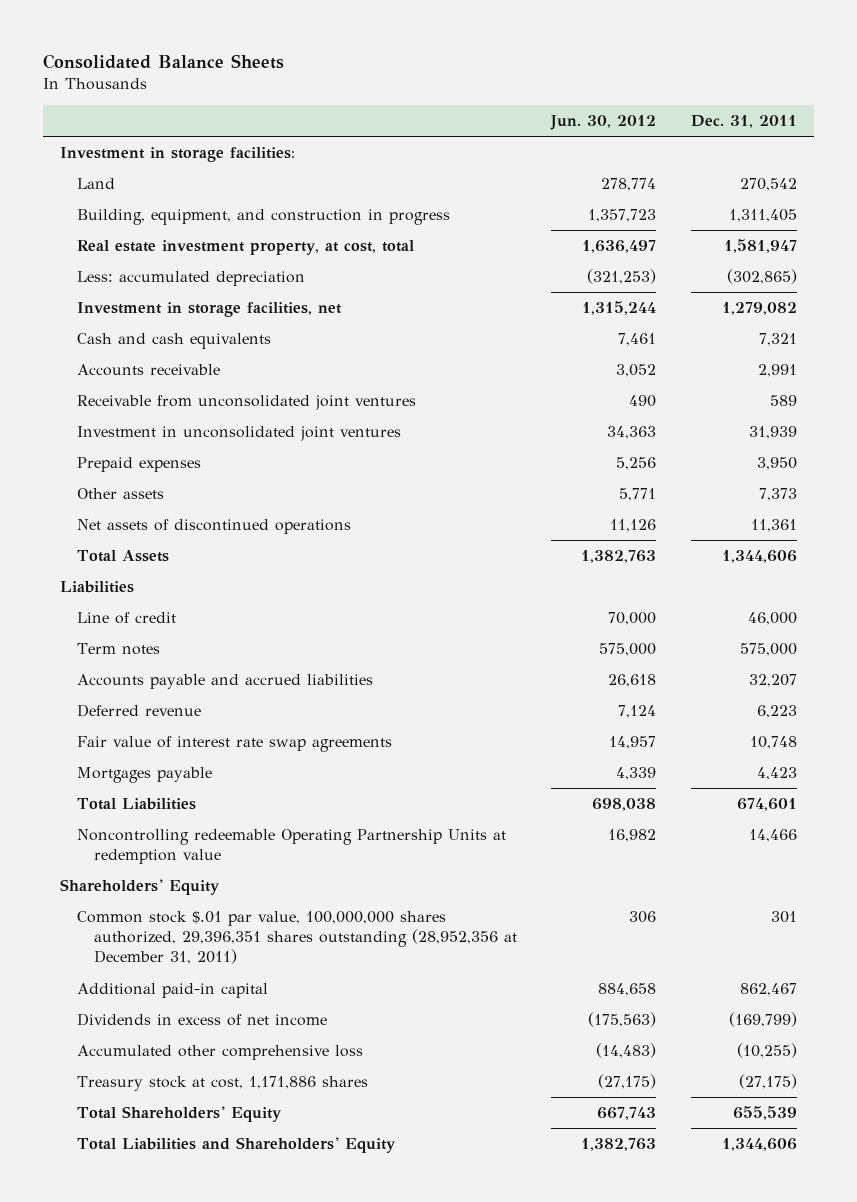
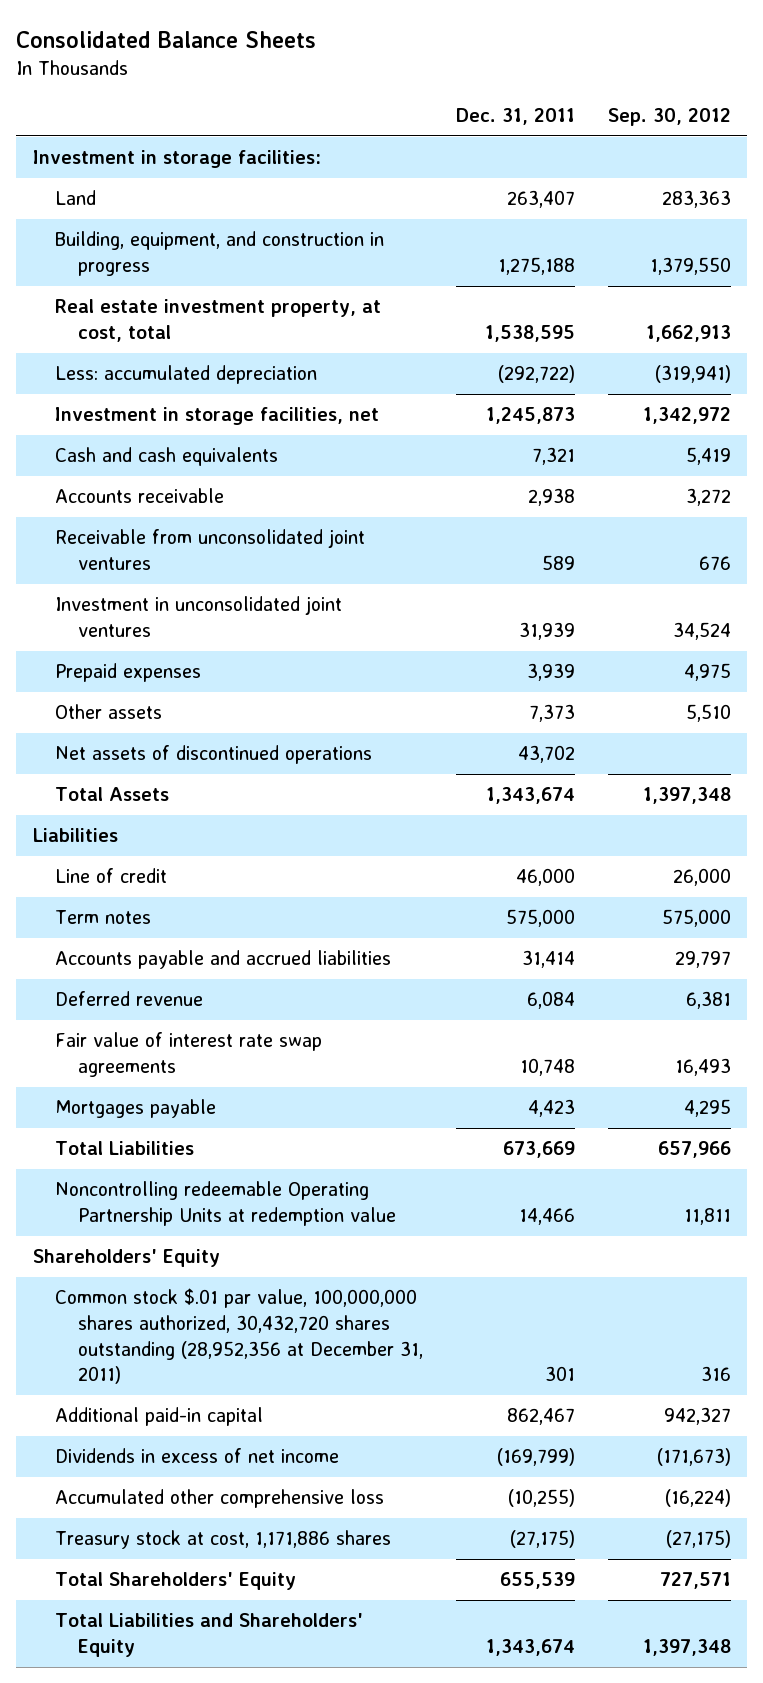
- | Jun. 30, 2012 | Dec. 31, 2011
+ | Dec. 31, 2011 | Sep. 30, 2012
- Land | 278,774 | 270,542
- Building, equipment, and construction in progress | 1,357,723 | 1,311,405
- Real estate investment property, at cost, total | 1,636,497 | 1,581,947
- Less: accumulated depreciation | (321,253) | (302,865)
- Investment in storage facilities, net | 1,315,244 | 1,279,082
+ Land | 263,407 | 283,363
+ Building, equipment, and construction in progress | 1,275,188 | 1,379,550
+ Real estate investment property, at cost, total | 1,538,595 | 1,662,913
+ Less: accumulated depreciation | (292,722) | (319,941)
+ Investment in storage facilities, net | 1,245,873 | 1,342,972
- Accounts receivable | 3,052 | 2,991
+ Accounts receivable | 2,938 | 3,272
- Prepaid expenses | 5,256 | 3,950
+ Prepaid expenses | 3,939 | 4,975
- Net assets of discontinued operations | 11,126 | 11,361
- Total Assets | 1,382,763 | 1,344,606
+ Net assets of discontinued operations | 43,702 |
+ Total Assets | 1,343,674 | 1,397,348
- Accounts payable and accrued liabilities | 26,618 | 32,207
- Deferred revenue | 7,124 | 6,223
+ Accounts payable and accrued liabilities | 31,414 | 29,797
+ Deferred revenue | 6,084 | 6,381
- Total Liabilities | 698,038 | 674,601
+ Total Liabilities | 673,669 | 657,966
- Common stock $.01 par value, 100,000,000 shares authorized, 29,396,351 shares outstanding (28,952,356 at December 31, 2011) | 306 | 301
+ Common stock $.01 par value, 100,000,000 shares authorized, 30,432,720 shares outstanding (28,952,356 at December 31, 2011) | 301 | 316
- Total Liabilities and Shareholders' Equity | 1,382,763 | 1,344,606
+ Total Liabilities and Shareholders' Equity | 1,343,674 | 1,397,348

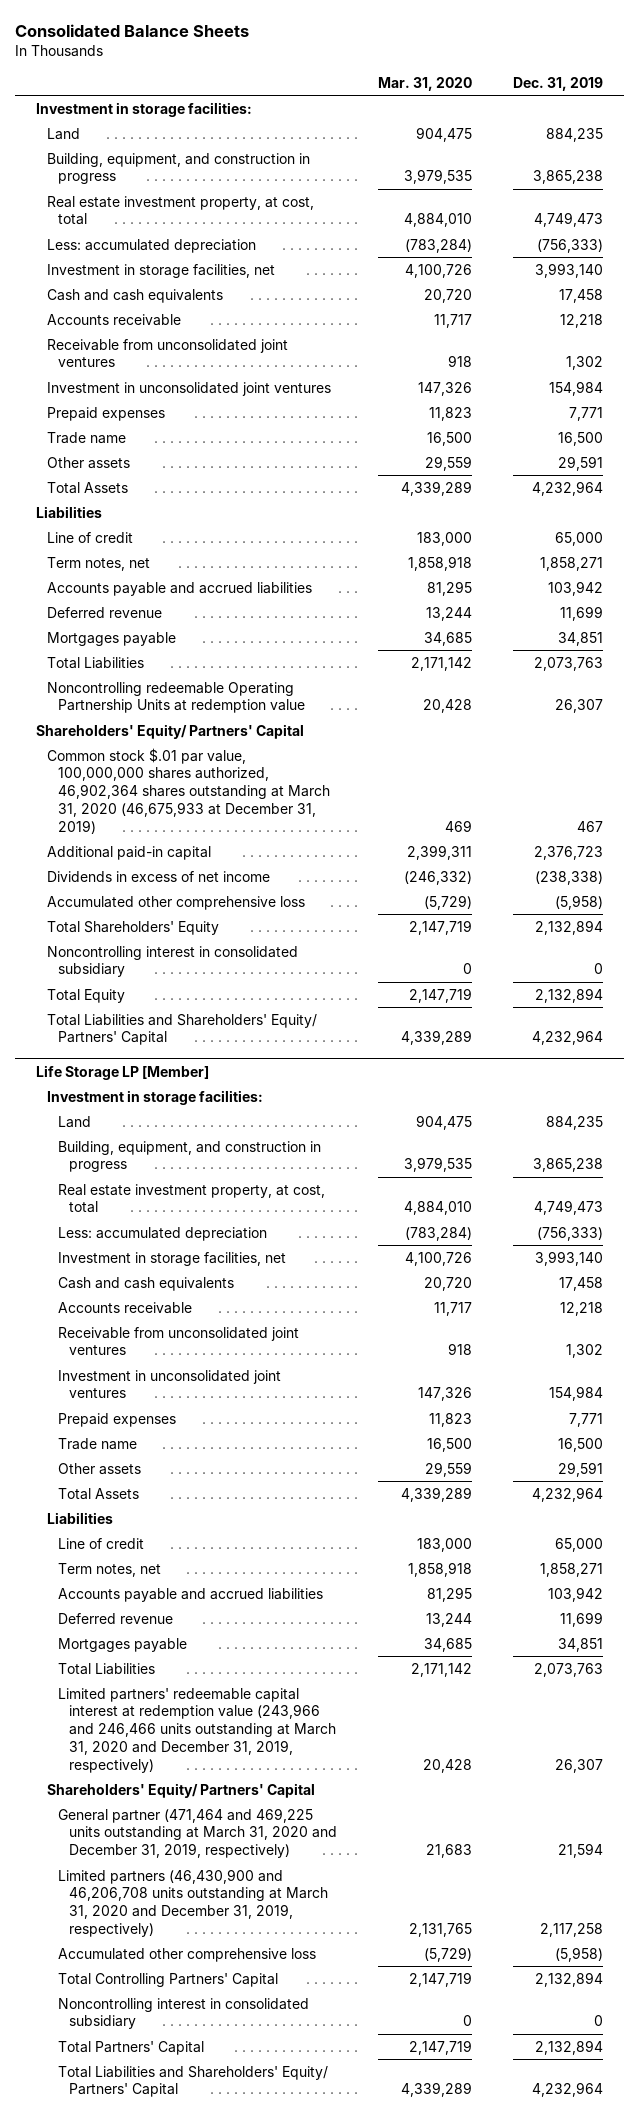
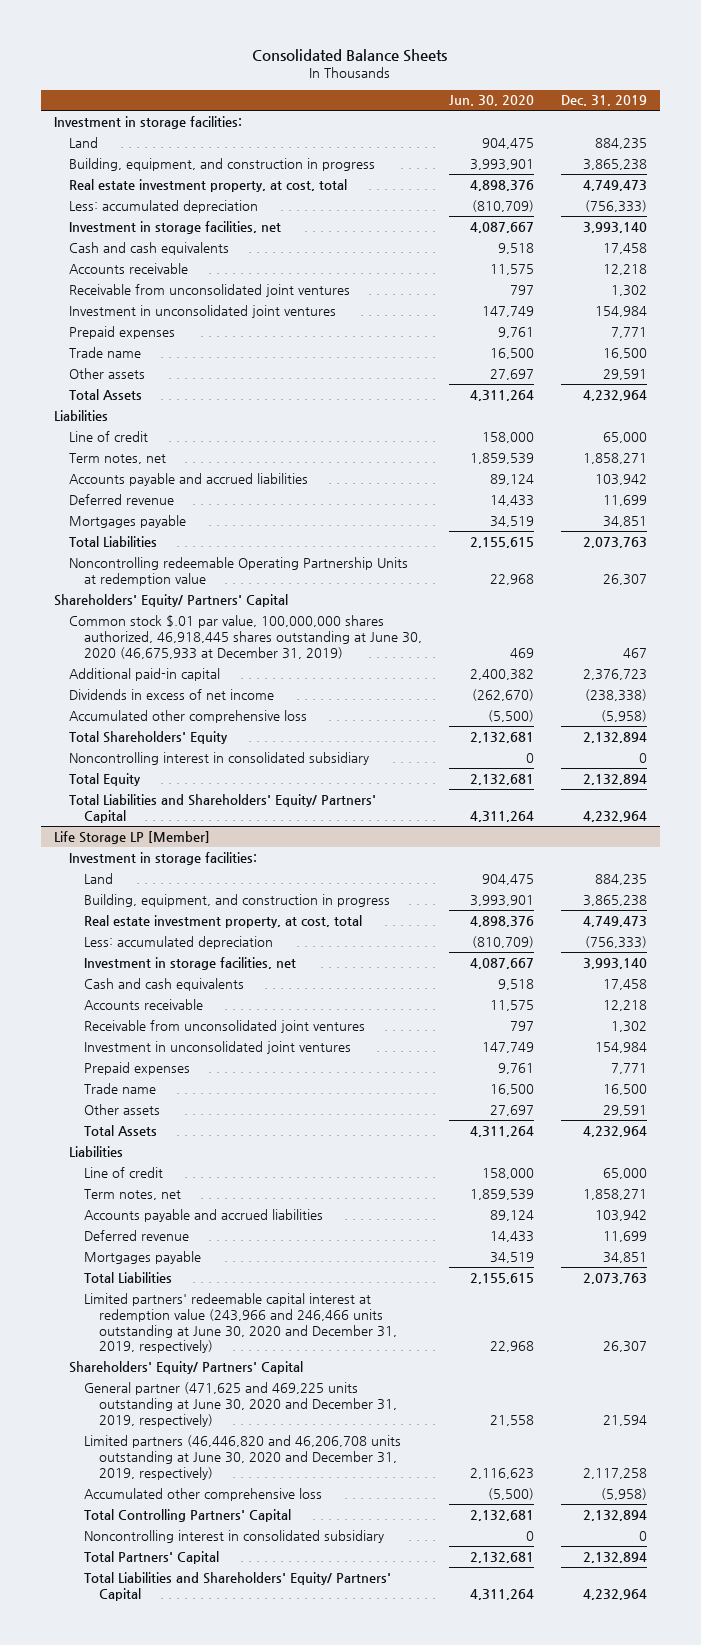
- | Mar. 31, 2020 | Dec. 31, 2019
+ | Jun. 30, 2020 | Dec. 31, 2019
- Common stock $.01 par value, 100,000,000 shares authorized, 46,902,364 shares outstanding at March 31, 2020 (46,675,933 at December 31, 2019) | 469 | 467
+ Common stock $.01 par value, 100,000,000 shares authorized, 46,918,445 shares outstanding at June 30, 2020 (46,675,933 at December 31, 2019) | 469 | 467
@ Life Storage LP [Member]
- Limited partners' redeemable capital interest at redemption value (243,966 and 246,466 units outstanding at March 31, 2020 and December 31, 2019, respectively) | 20,428 | 26,307
+ Limited partners' redeemable capital interest at redemption value (243,966 and 246,466 units outstanding at June 30, 2020 and December 31, 2019, respectively) | 22,968 | 26,307
- General partner (471,464 and 469,225 units outstanding at March 31, 2020 and December 31, 2019, respectively) | 21,683 | 21,594
- Limited partners (46,430,900 and 46,206,708 units outstanding at March 31, 2020 and December 31, 2019, respectively) | 2,131,765 | 2,117,258
+ General partner (471,625 and 469,225 units outstanding at June 30, 2020 and December 31, 2019, respectively) | 21,558 | 21,594
+ Limited partners (46,446,820 and 46,206,708 units outstanding at June 30, 2020 and December 31, 2019, respectively) | 2,116,623 | 2,117,258

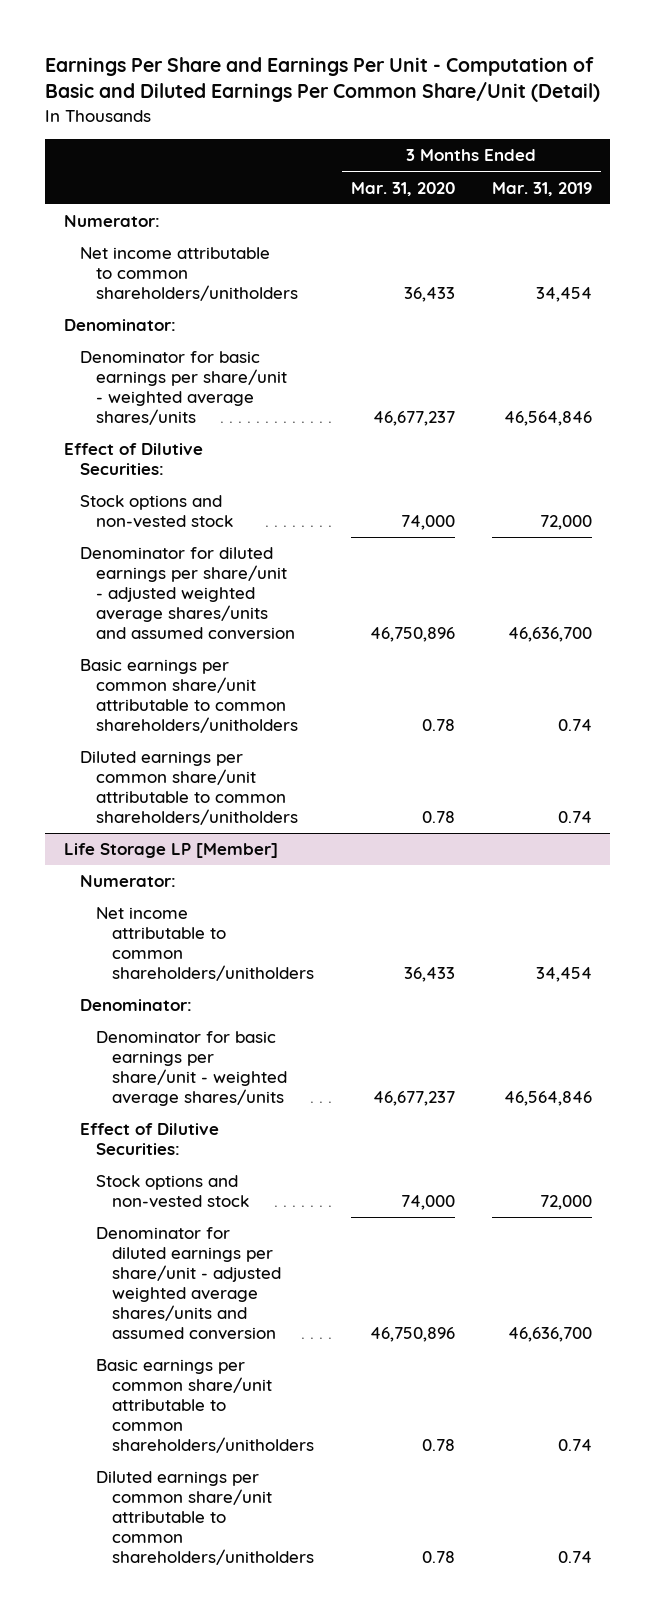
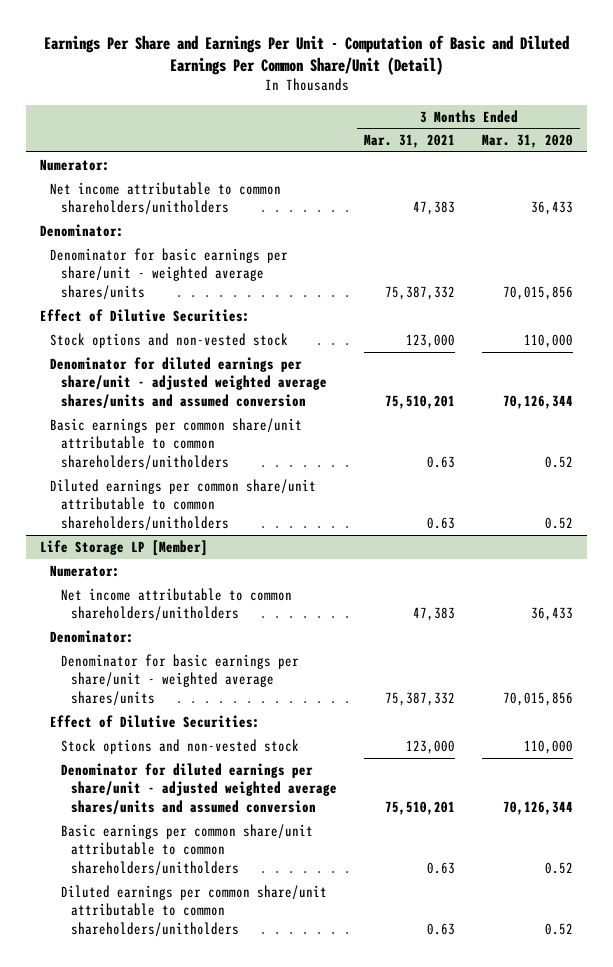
- | 3 Months Ended Mar. 31, 2020 | 3 Months Ended Mar. 31, 2019
+ | 3 Months Ended Mar. 31, 2021 | 3 Months Ended Mar. 31, 2020
- Denominator for basic earnings per share/unit - weighted average shares/units | 46,677,237 | 46,564,846
+ Denominator for basic earnings per share/unit - weighted average shares/units | 75,387,332 | 70,015,856
- Stock options and non-vested stock | 74,000 | 72,000
- Denominator for diluted earnings per share/unit - adjusted weighted average shares/units and assumed conversion | 46,750,896 | 46,636,700
- Basic earnings per common share/unit attributable to common shareholders/unitholders | 0.78 | 0.74
- Diluted earnings per common share/unit attributable to common shareholders/unitholders | 0.78 | 0.74
+ Stock options and non-vested stock | 123,000 | 110,000
+ Denominator for diluted earnings per share/unit - adjusted weighted average shares/units and assumed conversion | 75,510,201 | 70,126,344
+ Basic earnings per common share/unit attributable to common shareholders/unitholders | 0.63 | 0.52
+ Diluted earnings per common share/unit attributable to common shareholders/unitholders | 0.63 | 0.52
@ Life Storage LP [Member]
- Denominator for basic earnings per share/unit - weighted average shares/units | 46,677,237 | 46,564,846
+ Denominator for basic earnings per share/unit - weighted average shares/units | 75,387,332 | 70,015,856
- Stock options and non-vested stock | 74,000 | 72,000
- Denominator for diluted earnings per share/unit - adjusted weighted average shares/units and assumed conversion | 46,750,896 | 46,636,700
- Basic earnings per common share/unit attributable to common shareholders/unitholders | 0.78 | 0.74
- Diluted earnings per common share/unit attributable to common shareholders/unitholders | 0.78 | 0.74
+ Stock options and non-vested stock | 123,000 | 110,000
+ Denominator for diluted earnings per share/unit - adjusted weighted average shares/units and assumed conversion | 75,510,201 | 70,126,344
+ Basic earnings per common share/unit attributable to common shareholders/unitholders | 0.63 | 0.52
+ Diluted earnings per common share/unit attributable to common shareholders/unitholders | 0.63 | 0.52

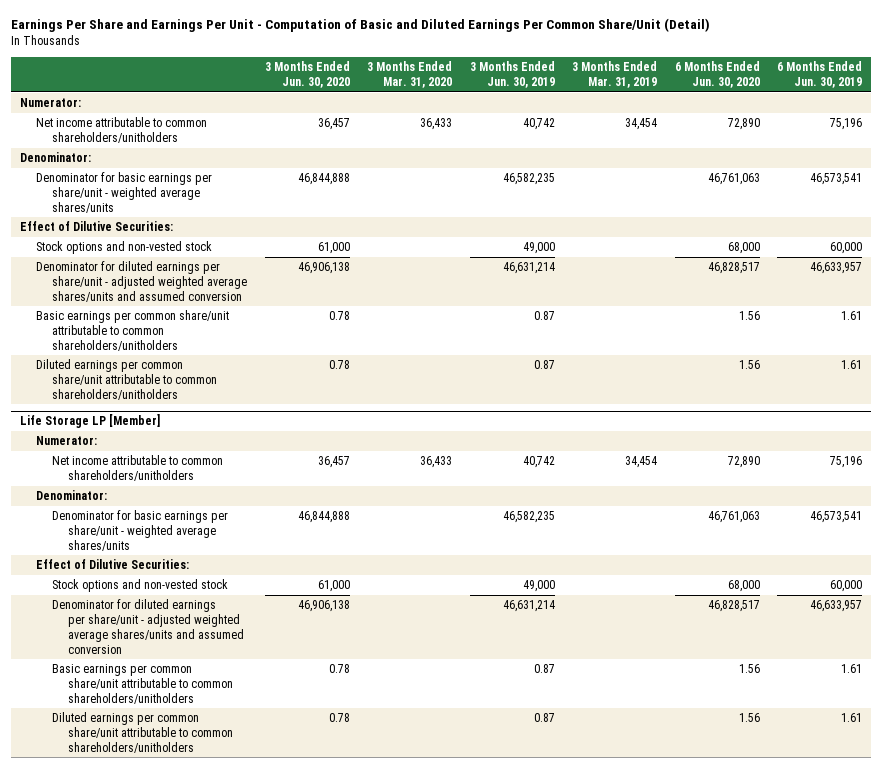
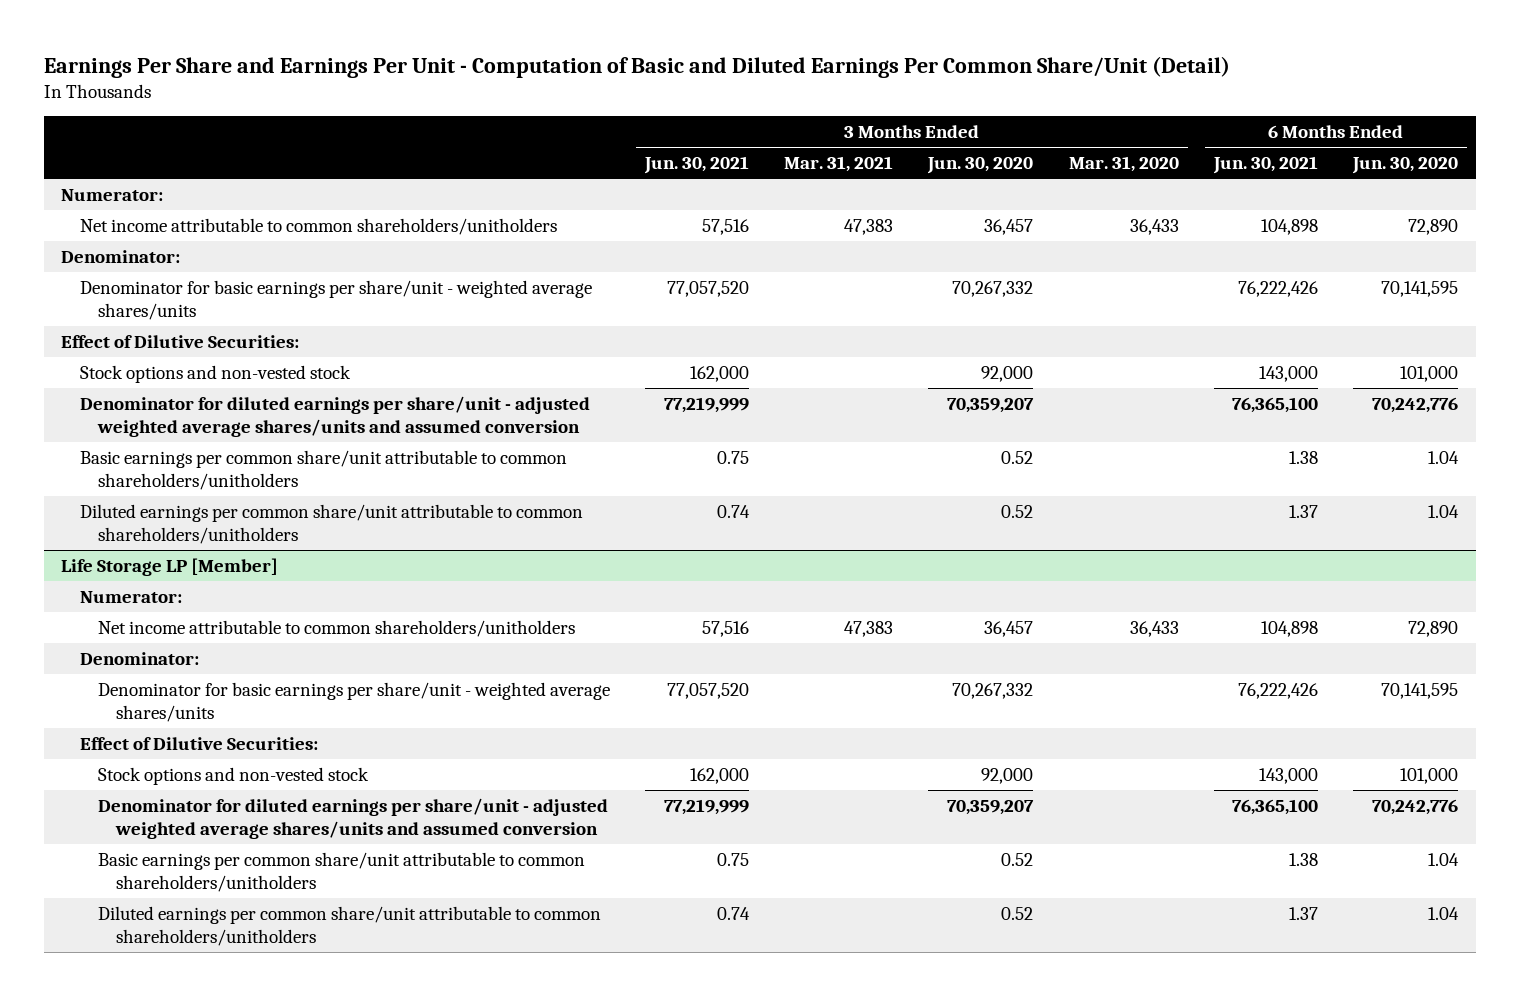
- | 3 Months Ended Jun. 30, 2020 | 3 Months Ended Mar. 31, 2020 | 3 Months Ended Jun. 30, 2019 | 3 Months Ended Mar. 31, 2019 | 6 Months Ended Jun. 30, 2020 | 6 Months Ended Jun. 30, 2019
+ | 3 Months Ended Jun. 30, 2021 | 3 Months Ended Mar. 31, 2021 | 3 Months Ended Jun. 30, 2020 | 3 Months Ended Mar. 31, 2020 | 6 Months Ended Jun. 30, 2021 | 6 Months Ended Jun. 30, 2020
- Denominator for basic earnings per share/unit - weighted average shares/units | 46,844,888 | | 46,582,235 | | 46,761,063 | 46,573,541
+ Denominator for basic earnings per share/unit - weighted average shares/units | 77,057,520 | | 70,267,332 | | 76,222,426 | 70,141,595
- Stock options and non-vested stock | 61,000 | | 49,000 | | 68,000 | 60,000
- Denominator for diluted earnings per share/unit - adjusted weighted average shares/units and assumed conversion | 46,906,138 | | 46,631,214 | | 46,828,517 | 46,633,957
- Basic earnings per common share/unit attributable to common shareholders/unitholders | 0.78 | | 0.87 | | 1.56 | 1.61
- Diluted earnings per common share/unit attributable to common shareholders/unitholders | 0.78 | | 0.87 | | 1.56 | 1.61
+ Stock options and non-vested stock | 162,000 | | 92,000 | | 143,000 | 101,000
+ Denominator for diluted earnings per share/unit - adjusted weighted average shares/units and assumed conversion | 77,219,999 | | 70,359,207 | | 76,365,100 | 70,242,776
+ Basic earnings per common share/unit attributable to common shareholders/unitholders | 0.75 | | 0.52 | | 1.38 | 1.04
+ Diluted earnings per common share/unit attributable to common shareholders/unitholders | 0.74 | | 0.52 | | 1.37 | 1.04
@ Life Storage LP [Member]
- Denominator for basic earnings per share/unit - weighted average shares/units | 46,844,888 | | 46,582,235 | | 46,761,063 | 46,573,541
+ Denominator for basic earnings per share/unit - weighted average shares/units | 77,057,520 | | 70,267,332 | | 76,222,426 | 70,141,595
- Stock options and non-vested stock | 61,000 | | 49,000 | | 68,000 | 60,000
- Denominator for diluted earnings per share/unit - adjusted weighted average shares/units and assumed conversion | 46,906,138 | | 46,631,214 | | 46,828,517 | 46,633,957
- Basic earnings per common share/unit attributable to common shareholders/unitholders | 0.78 | | 0.87 | | 1.56 | 1.61
- Diluted earnings per common share/unit attributable to common shareholders/unitholders | 0.78 | | 0.87 | | 1.56 | 1.61
+ Stock options and non-vested stock | 162,000 | | 92,000 | | 143,000 | 101,000
+ Denominator for diluted earnings per share/unit - adjusted weighted average shares/units and assumed conversion | 77,219,999 | | 70,359,207 | | 76,365,100 | 70,242,776
+ Basic earnings per common share/unit attributable to common shareholders/unitholders | 0.75 | | 0.52 | | 1.38 | 1.04
+ Diluted earnings per common share/unit attributable to common shareholders/unitholders | 0.74 | | 0.52 | | 1.37 | 1.04

